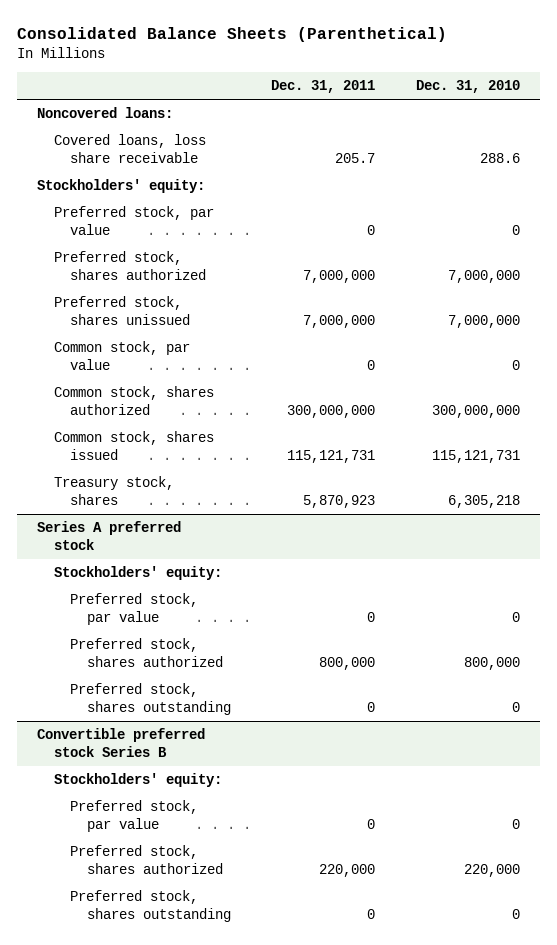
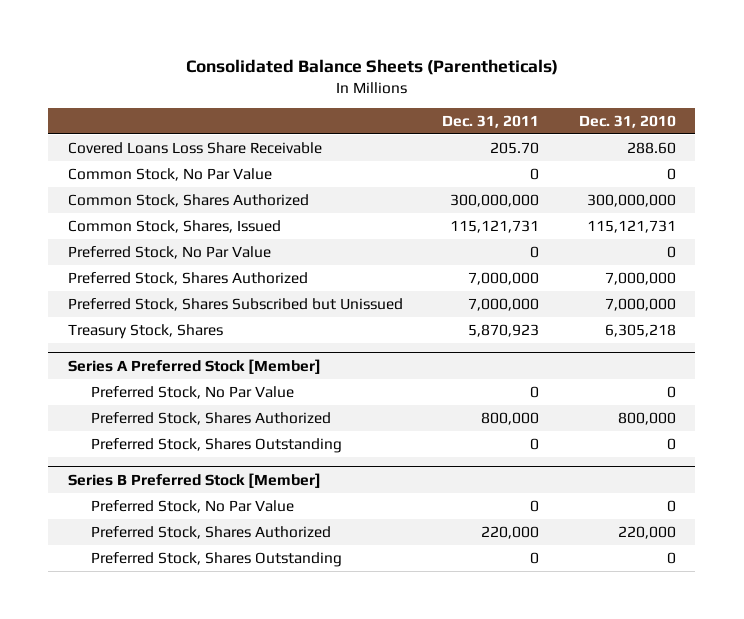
- Consolidated Balance Sheets (Parenthetical)
+ Consolidated Balance Sheets (Parentheticals)
- Noncovered loans:
- Covered loans, loss share receivable | 205.7 | 288.6
- Stockholders' equity:
- Preferred stock, par value | 0 | 0
- Preferred stock, shares authorized | 7,000,000 | 7,000,000
- Preferred stock, shares unissued | 7,000,000 | 7,000,000
- Common stock, par value | 0 | 0
- Common stock, shares authorized | 300,000,000 | 300,000,000
- Common stock, shares issued | 115,121,731 | 115,121,731
- Treasury stock, shares | 5,870,923 | 6,305,218
- Series A preferred stock
- Stockholders' equity:
- Preferred stock, par value | 0 | 0
- Preferred stock, shares authorized | 800,000 | 800,000
- Preferred stock, shares outstanding | 0 | 0
- Convertible preferred stock Series B
- Stockholders' equity:
- Preferred stock, par value | 0 | 0
- Preferred stock, shares authorized | 220,000 | 220,000
- Preferred stock, shares outstanding | 0 | 0
+ Covered Loans Loss Share Receivable | 205.70 | 288.60
+ Common Stock, No Par Value | 0 | 0
+ Common Stock, Shares Authorized | 300,000,000 | 300,000,000
+ Common Stock, Shares, Issued | 115,121,731 | 115,121,731
+ Preferred Stock, No Par Value | 0 | 0
+ Preferred Stock, Shares Authorized | 7,000,000 | 7,000,000
+ Preferred Stock, Shares Subscribed but Unissued | 7,000,000 | 7,000,000
+ Treasury Stock, Shares | 5,870,923 | 6,305,218
+ Series A Preferred Stock [Member]
+ Preferred Stock, No Par Value | 0 | 0
+ Preferred Stock, Shares Authorized | 800,000 | 800,000
+ Preferred Stock, Shares Outstanding | 0 | 0
+ Series B Preferred Stock [Member]
+ Preferred Stock, No Par Value | 0 | 0
+ Preferred Stock, Shares Authorized | 220,000 | 220,000
+ Preferred Stock, Shares Outstanding | 0 | 0

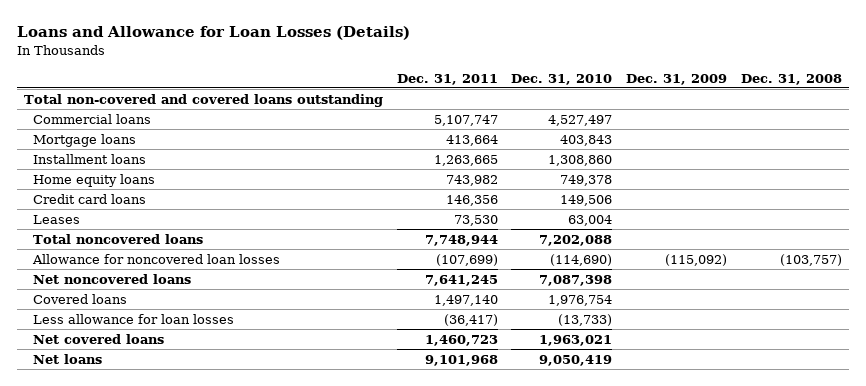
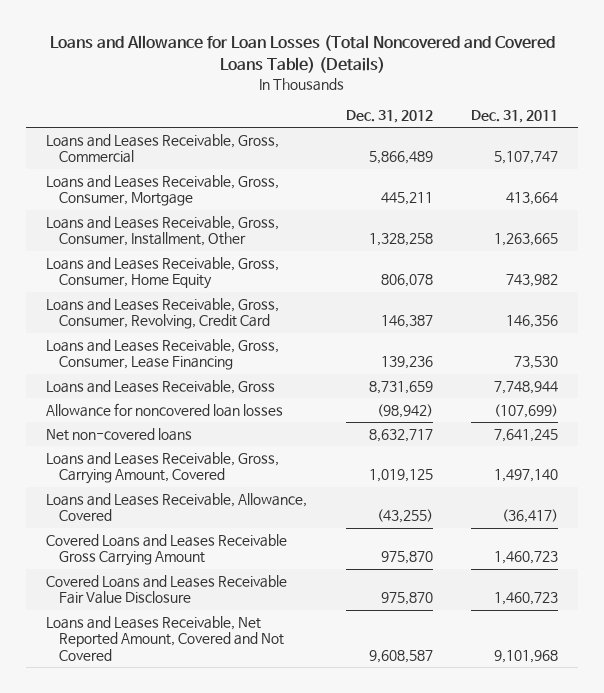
- Loans and Allowance for Loan Losses (Details)
+ Loans and Allowance for Loan Losses (Total Noncovered and Covered Loans Table) (Details)
- | Dec. 31, 2011 | Dec. 31, 2010 | Dec. 31, 2009 | Dec. 31, 2008
+ | Dec. 31, 2012 | Dec. 31, 2011
- Total non-covered and covered loans outstanding
- Commercial loans | 5,107,747 | 4,527,497 | |
- Mortgage loans | 413,664 | 403,843 | |
- Installment loans | 1,263,665 | 1,308,860 | |
- Home equity loans | 743,982 | 749,378 | |
- Credit card loans | 146,356 | 149,506 | |
- Leases | 73,530 | 63,004 | |
- Total noncovered loans | 7,748,944 | 7,202,088 | |
+ Loans and Leases Receivable, Gross, Commercial | 5,866,489 | 5,107,747
+ Loans and Leases Receivable, Gross, Consumer, Mortgage | 445,211 | 413,664
+ Loans and Leases Receivable, Gross, Consumer, Installment, Other | 1,328,258 | 1,263,665
+ Loans and Leases Receivable, Gross, Consumer, Home Equity | 806,078 | 743,982
+ Loans and Leases Receivable, Gross, Consumer, Revolving, Credit Card | 146,387 | 146,356
+ Loans and Leases Receivable, Gross, Consumer, Lease Financing | 139,236 | 73,530
+ Loans and Leases Receivable, Gross | 8,731,659 | 7,748,944
- Net noncovered loans | 7,641,245 | 7,087,398 | |
- Covered loans | 1,497,140 | 1,976,754 | |
- Less allowance for loan losses | (36,417) | (13,733) | |
- Net covered loans | 1,460,723 | 1,963,021 | |
- Net loans | 9,101,968 | 9,050,419 | |
+ Net non-covered loans | 8,632,717 | 7,641,245
+ Loans and Leases Receivable, Gross, Carrying Amount, Covered | 1,019,125 | 1,497,140
+ Loans and Leases Receivable, Allowance, Covered | (43,255) | (36,417)
+ Covered Loans and Leases Receivable Gross Carrying Amount | 975,870 | 1,460,723
+ Covered Loans and Leases Receivable Fair Value Disclosure | 975,870 | 1,460,723
+ Loans and Leases Receivable, Net Reported Amount, Covered and Not Covered | 9,608,587 | 9,101,968

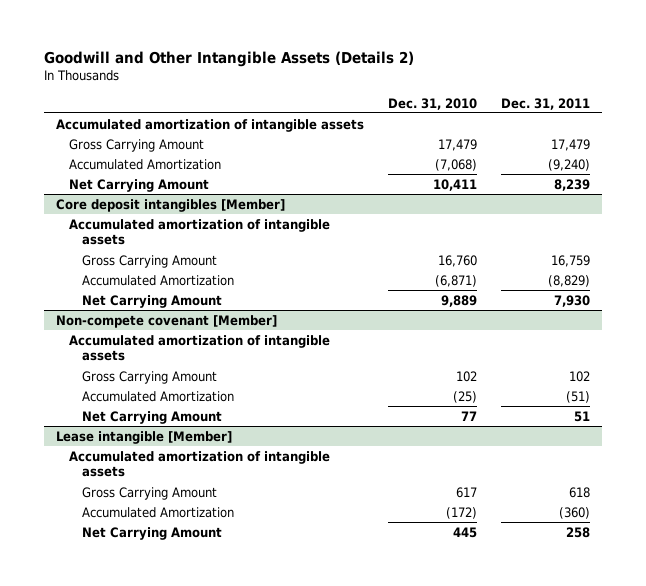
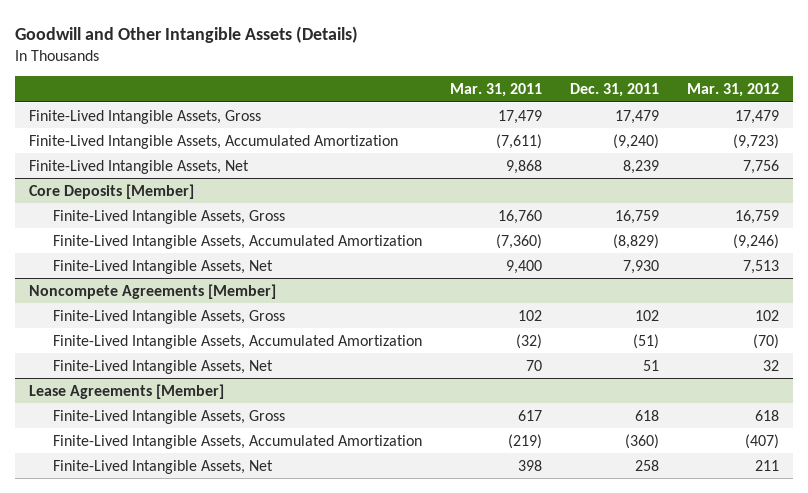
- Goodwill and Other Intangible Assets (Details 2)
+ Goodwill and Other Intangible Assets (Details)
- | Dec. 31, 2010 | Dec. 31, 2011
+ | Mar. 31, 2011 | Dec. 31, 2011 | Mar. 31, 2012
- Accumulated amortization of intangible assets
- Gross Carrying Amount | 17,479 | 17,479
- Accumulated Amortization | (7,068) | (9,240)
- Net Carrying Amount | 10,411 | 8,239
- Core deposit intangibles [Member]
- Accumulated amortization of intangible assets
- Gross Carrying Amount | 16,760 | 16,759
- Accumulated Amortization | (6,871) | (8,829)
- Net Carrying Amount | 9,889 | 7,930
- Non-compete covenant [Member]
- Accumulated amortization of intangible assets
- Gross Carrying Amount | 102 | 102
- Accumulated Amortization | (25) | (51)
- Net Carrying Amount | 77 | 51
- Lease intangible [Member]
- Accumulated amortization of intangible assets
- Gross Carrying Amount | 617 | 618
- Accumulated Amortization | (172) | (360)
- Net Carrying Amount | 445 | 258
+ Finite-Lived Intangible Assets, Gross | 17,479 | 17,479 | 17,479
+ Finite-Lived Intangible Assets, Accumulated Amortization | (7,611) | (9,240) | (9,723)
+ Finite-Lived Intangible Assets, Net | 9,868 | 8,239 | 7,756
+ Core Deposits [Member]
+ Finite-Lived Intangible Assets, Gross | 16,760 | 16,759 | 16,759
+ Finite-Lived Intangible Assets, Accumulated Amortization | (7,360) | (8,829) | (9,246)
+ Finite-Lived Intangible Assets, Net | 9,400 | 7,930 | 7,513
+ Noncompete Agreements [Member]
+ Finite-Lived Intangible Assets, Gross | 102 | 102 | 102
+ Finite-Lived Intangible Assets, Accumulated Amortization | (32) | (51) | (70)
+ Finite-Lived Intangible Assets, Net | 70 | 51 | 32
+ Lease Agreements [Member]
+ Finite-Lived Intangible Assets, Gross | 617 | 618 | 618
+ Finite-Lived Intangible Assets, Accumulated Amortization | (219) | (360) | (407)
+ Finite-Lived Intangible Assets, Net | 398 | 258 | 211

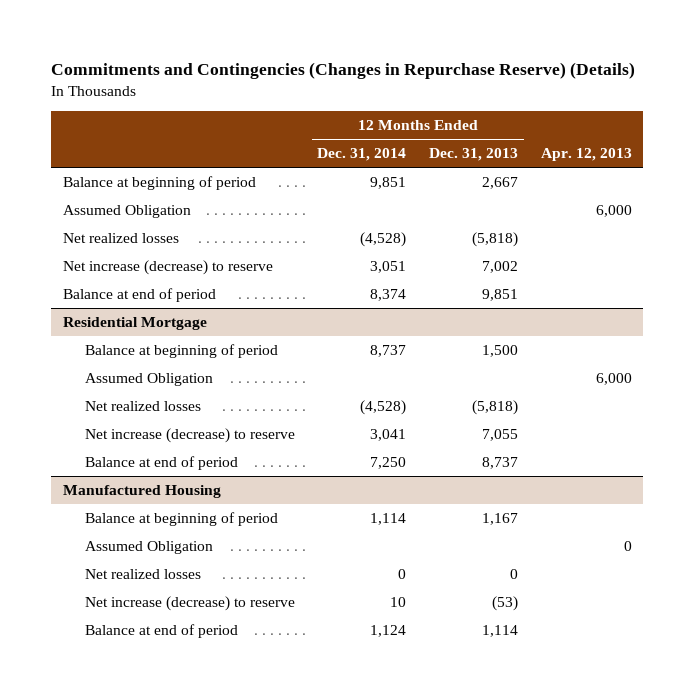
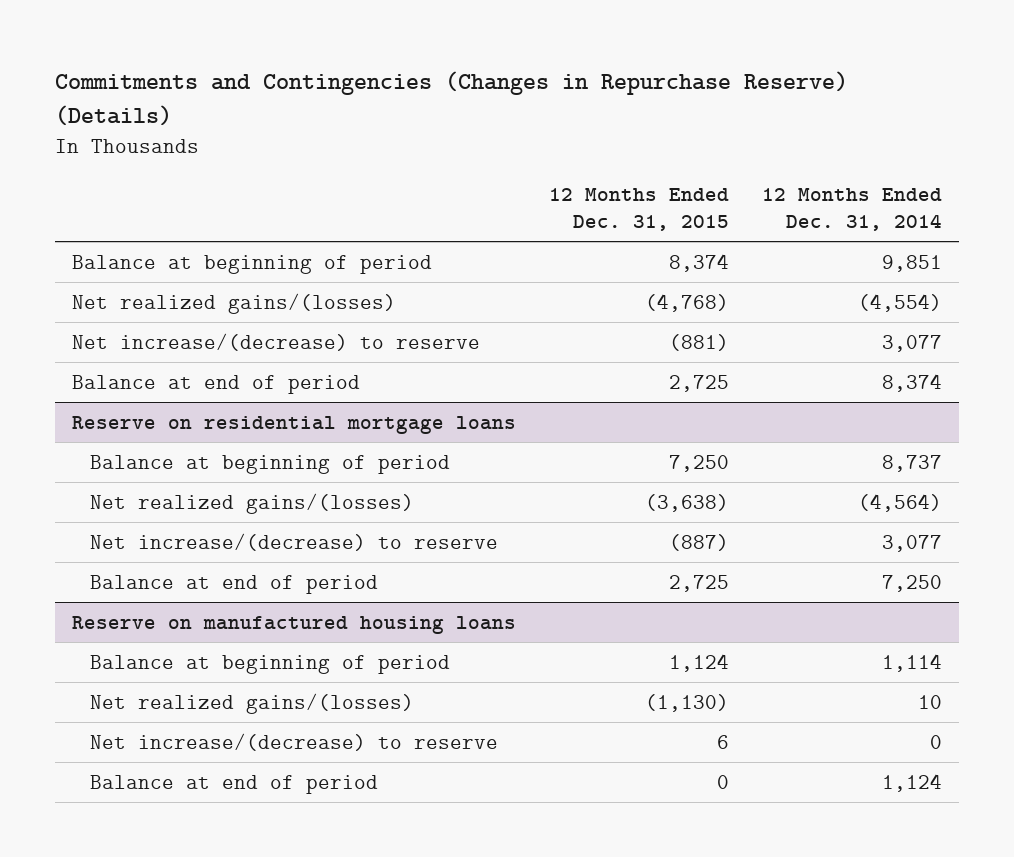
- | 12 Months Ended Dec. 31, 2014 | 12 Months Ended Dec. 31, 2013 | Apr. 12, 2013
+ | 12 Months Ended Dec. 31, 2015 | 12 Months Ended Dec. 31, 2014
- Assumed Obligation | | | 6,000
- Net realized losses | (4,528) | (5,818) |
- Net increase (decrease) to reserve | 3,051 | 7,002 |
+ Net realized gains/(losses) | (4,768) | (4,554)
+ Net increase/(decrease) to reserve | (881) | 3,077
- Residential Mortgage
+ Reserve on residential mortgage loans
- Assumed Obligation | | | 6,000
- Net realized losses | (4,528) | (5,818) |
- Net increase (decrease) to reserve | 3,041 | 7,055 |
+ Net realized gains/(losses) | (3,638) | (4,564)
+ Net increase/(decrease) to reserve | (887) | 3,077
- Manufactured Housing
+ Reserve on manufactured housing loans
- Assumed Obligation | | | 0
- Net realized losses | 0 | 0 |
- Net increase (decrease) to reserve | 10 | (53) |
+ Net realized gains/(losses) | (1,130) | 10
+ Net increase/(decrease) to reserve | 6 | 0

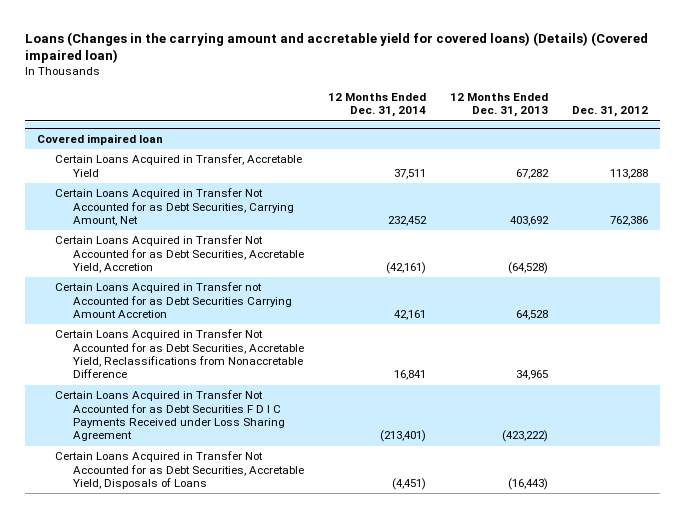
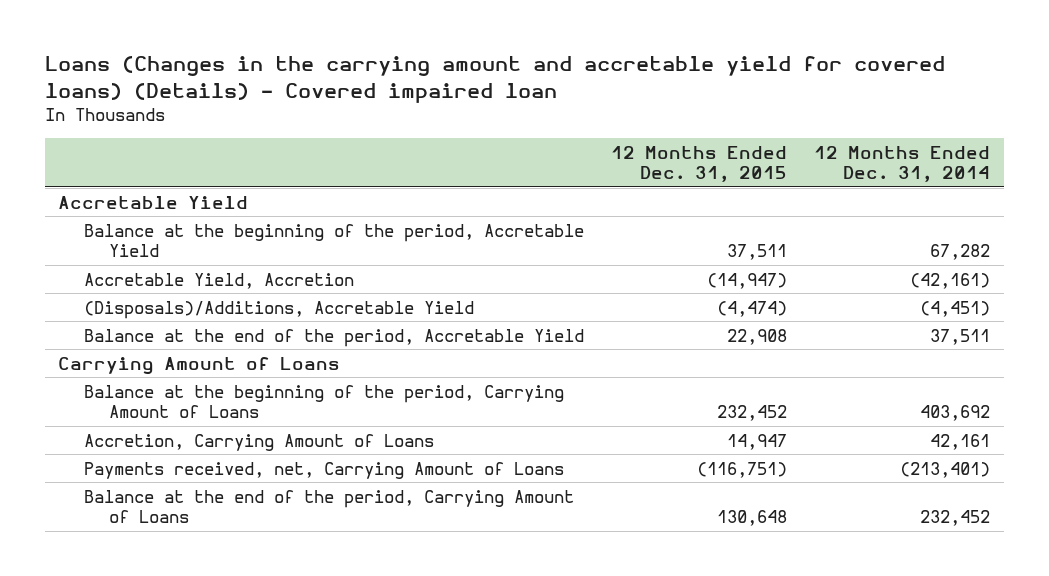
- Loans (Changes in the carrying amount and accretable yield for covered loans) (Details) (Covered impaired loan)
+ Loans (Changes in the carrying amount and accretable yield for covered loans) (Details) - Covered impaired loan
- | 12 Months Ended Dec. 31, 2014 | 12 Months Ended Dec. 31, 2013 | Dec. 31, 2012
+ | 12 Months Ended Dec. 31, 2015 | 12 Months Ended Dec. 31, 2014
- Covered impaired loan
- Certain Loans Acquired in Transfer, Accretable Yield | 37,511 | 67,282 | 113,288
- Certain Loans Acquired in Transfer Not Accounted for as Debt Securities, Carrying Amount, Net | 232,452 | 403,692 | 762,386
- Certain Loans Acquired in Transfer Not Accounted for as Debt Securities, Accretable Yield, Accretion | (42,161) | (64,528) |
- Certain Loans Acquired in Transfer not Accounted for as Debt Securities Carrying Amount Accretion | 42,161 | 64,528 |
- Certain Loans Acquired in Transfer Not Accounted for as Debt Securities, Accretable Yield, Reclassifications from Nonaccretable Difference | 16,841 | 34,965 |
- Certain Loans Acquired in Transfer Not Accounted for as Debt Securities F D I C Payments Received under Loss Sharing Agreement | (213,401) | (423,222) |
- Certain Loans Acquired in Transfer Not Accounted for as Debt Securities, Accretable Yield, Disposals of Loans | (4,451) | (16,443) |
+ Accretable Yield
+ Balance at the beginning of the period, Accretable Yield | 37,511 | 67,282
+ Accretable Yield, Accretion | (14,947) | (42,161)
+ (Disposals)/Additions, Accretable Yield | (4,474) | (4,451)
+ Balance at the end of the period, Accretable Yield | 22,908 | 37,511
+ Carrying Amount of Loans
+ Balance at the beginning of the period, Carrying Amount of Loans | 232,452 | 403,692
+ Accretion, Carrying Amount of Loans | 14,947 | 42,161
+ Payments received, net, Carrying Amount of Loans | (116,751) | (213,401)
+ Balance at the end of the period, Carrying Amount of Loans | 130,648 | 232,452

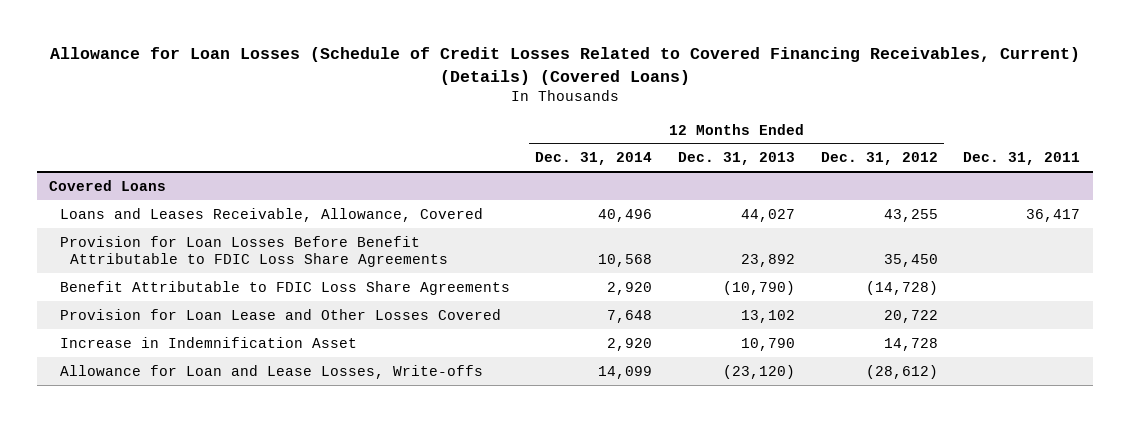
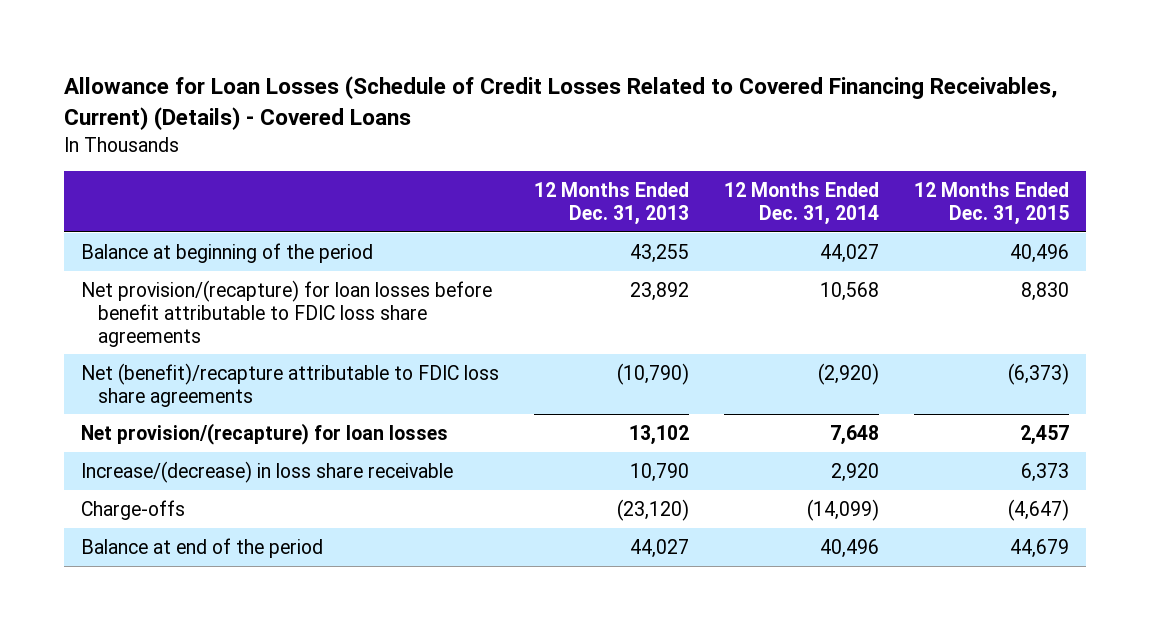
- Allowance for Loan Losses (Schedule of Credit Losses Related to Covered Financing Receivables, Current) (Details) (Covered Loans)
+ Allowance for Loan Losses (Schedule of Credit Losses Related to Covered Financing Receivables, Current) (Details) - Covered Loans
- | 12 Months Ended Dec. 31, 2014 | 12 Months Ended Dec. 31, 2013 | 12 Months Ended Dec. 31, 2012 | Dec. 31, 2011
+ | 12 Months Ended Dec. 31, 2013 | 12 Months Ended Dec. 31, 2014 | 12 Months Ended Dec. 31, 2015
- Covered Loans
- Loans and Leases Receivable, Allowance, Covered | 40,496 | 44,027 | 43,255 | 36,417
- Provision for Loan Losses Before Benefit Attributable to FDIC Loss Share Agreements | 10,568 | 23,892 | 35,450 |
- Benefit Attributable to FDIC Loss Share Agreements | 2,920 | (10,790) | (14,728) |
- Provision for Loan Lease and Other Losses Covered | 7,648 | 13,102 | 20,722 |
- Increase in Indemnification Asset | 2,920 | 10,790 | 14,728 |
- Allowance for Loan and Lease Losses, Write-offs | 14,099 | (23,120) | (28,612) |
+ Balance at beginning of the period | 43,255 | 44,027 | 40,496
+ Net provision/(recapture) for loan losses before benefit attributable to FDIC loss share agreements | 23,892 | 10,568 | 8,830
+ Net (benefit)/recapture attributable to FDIC loss share agreements | (10,790) | (2,920) | (6,373)
+ Net provision/(recapture) for loan losses | 13,102 | 7,648 | 2,457
+ Increase/(decrease) in loss share receivable | 10,790 | 2,920 | 6,373
+ Charge-offs | (23,120) | (14,099) | (4,647)
+ Balance at end of the period | 44,027 | 40,496 | 44,679

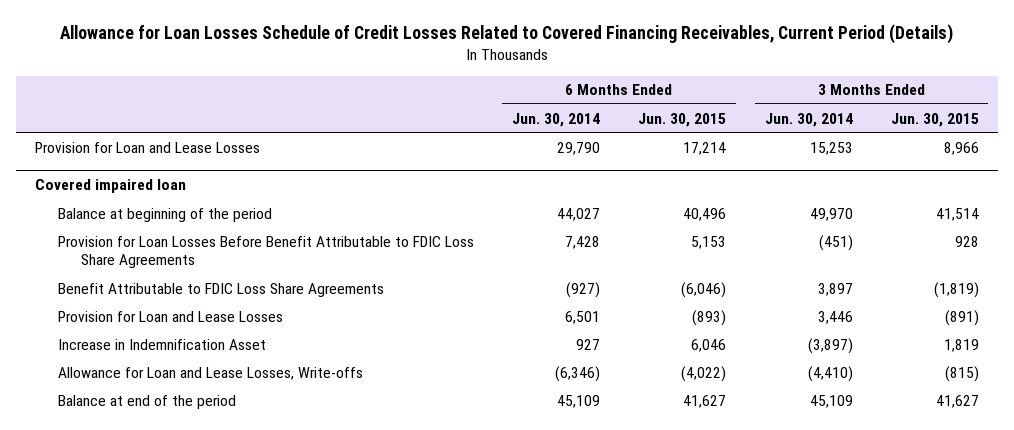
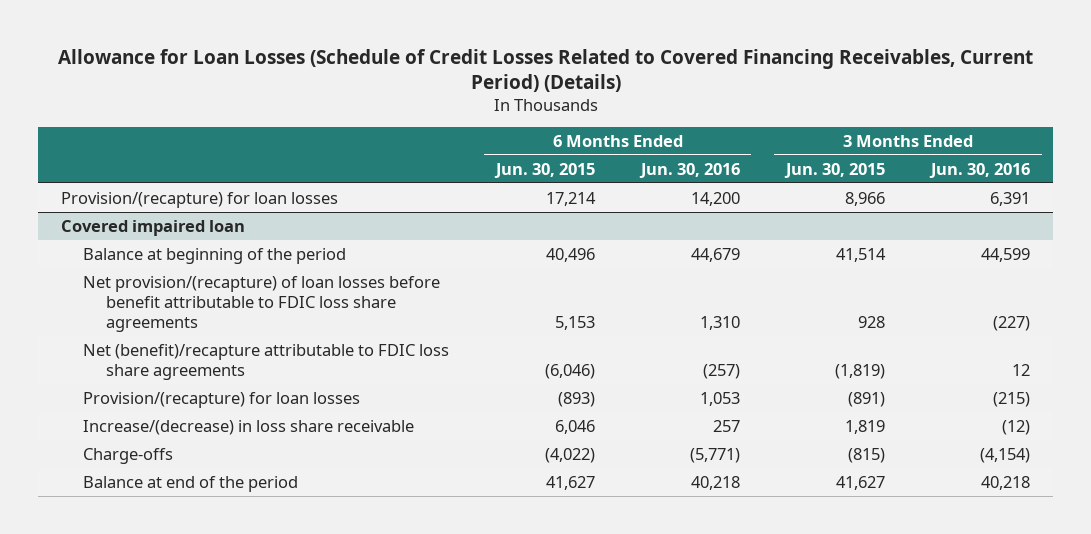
- Allowance for Loan Losses Schedule of Credit Losses Related to Covered Financing Receivables, Current Period (Details)
+ Allowance for Loan Losses (Schedule of Credit Losses Related to Covered Financing Receivables, Current Period) (Details)
- | 6 Months Ended Jun. 30, 2014 | 6 Months Ended Jun. 30, 2015 | 3 Months Ended Jun. 30, 2014 | 3 Months Ended Jun. 30, 2015
+ | 6 Months Ended Jun. 30, 2015 | 6 Months Ended Jun. 30, 2016 | 3 Months Ended Jun. 30, 2015 | 3 Months Ended Jun. 30, 2016
- Provision for Loan and Lease Losses | 29,790 | 17,214 | 15,253 | 8,966
+ Provision/(recapture) for loan losses | 17,214 | 14,200 | 8,966 | 6,391
@ Covered impaired loan
- Provision for Loan Losses Before Benefit Attributable to FDIC Loss Share Agreements | 7,428 | 5,153 | (451) | 928
- Benefit Attributable to FDIC Loss Share Agreements | (927) | (6,046) | 3,897 | (1,819)
- Provision for Loan and Lease Losses | 6,501 | (893) | 3,446 | (891)
- Increase in Indemnification Asset | 927 | 6,046 | (3,897) | 1,819
- Allowance for Loan and Lease Losses, Write-offs | (6,346) | (4,022) | (4,410) | (815)
+ Net provision/(recapture) of loan losses before benefit attributable to FDIC loss share agreements | 5,153 | 1,310 | 928 | (227)
+ Net (benefit)/recapture attributable to FDIC loss share agreements | (6,046) | (257) | (1,819) | 12
+ Provision/(recapture) for loan losses | (893) | 1,053 | (891) | (215)
+ Increase/(decrease) in loss share receivable | 6,046 | 257 | 1,819 | (12)
+ Charge-offs | (4,022) | (5,771) | (815) | (4,154)

